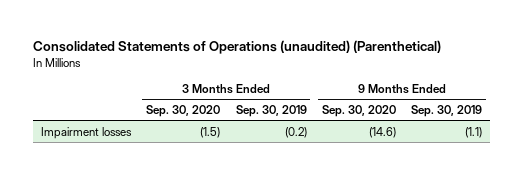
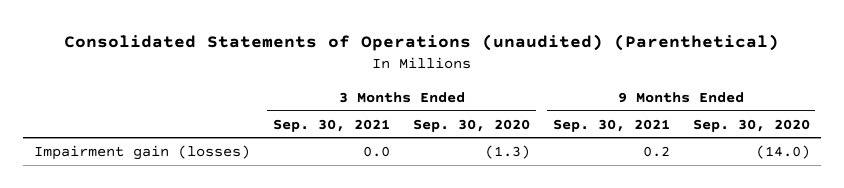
- | 3 Months Ended Sep. 30, 2020 | 3 Months Ended Sep. 30, 2019 | 9 Months Ended Sep. 30, 2020 | 9 Months Ended Sep. 30, 2019
+ | 3 Months Ended Sep. 30, 2021 | 3 Months Ended Sep. 30, 2020 | 9 Months Ended Sep. 30, 2021 | 9 Months Ended Sep. 30, 2020
- Impairment losses | (1.5) | (0.2) | (14.6) | (1.1)
+ Impairment gain (losses) | 0.0 | (1.3) | 0.2 | (14.0)

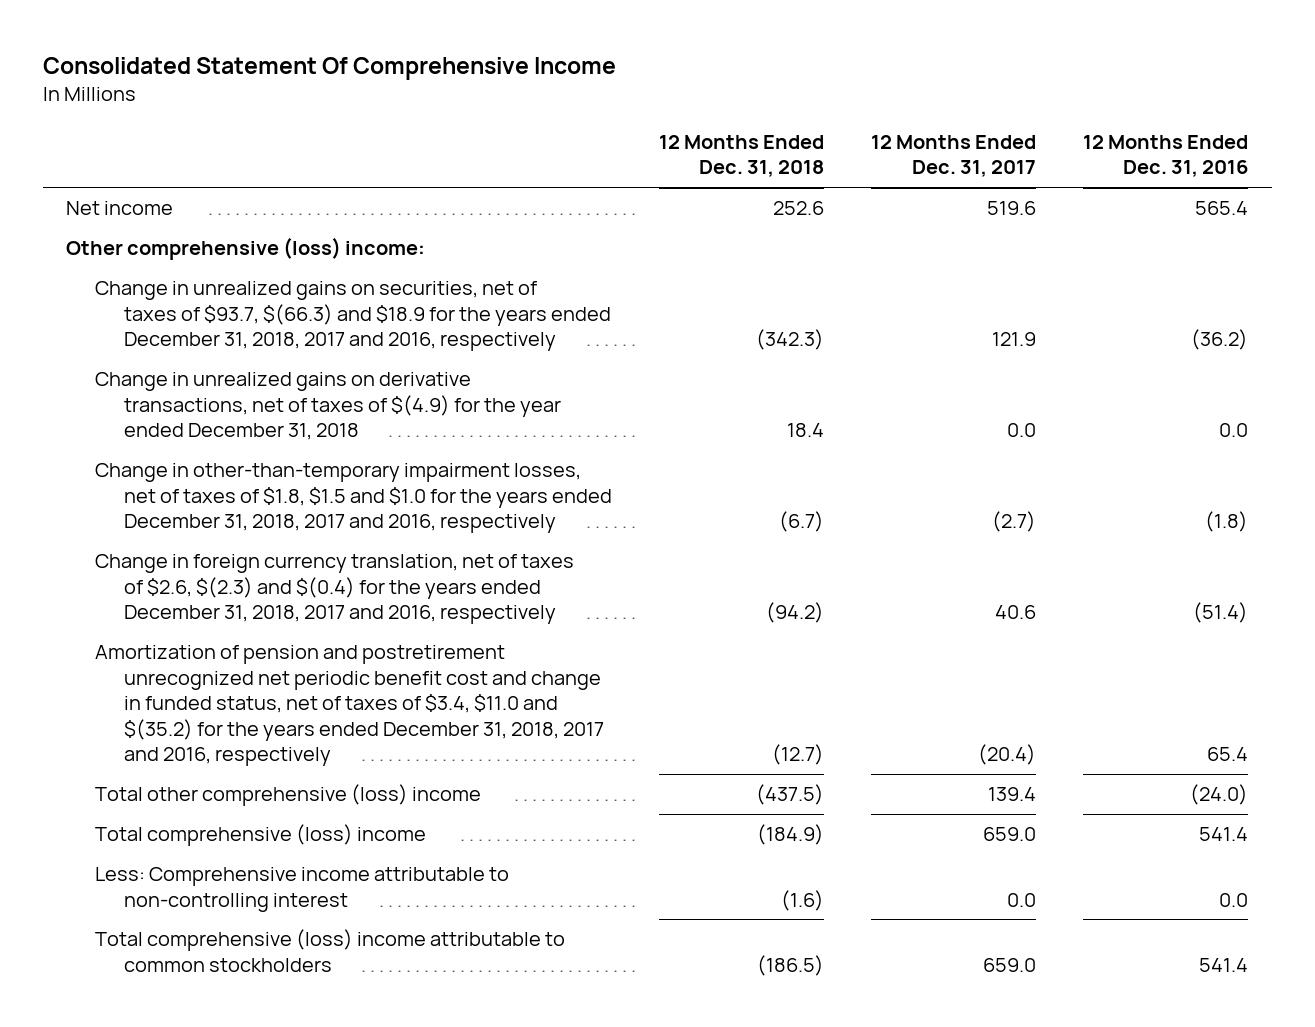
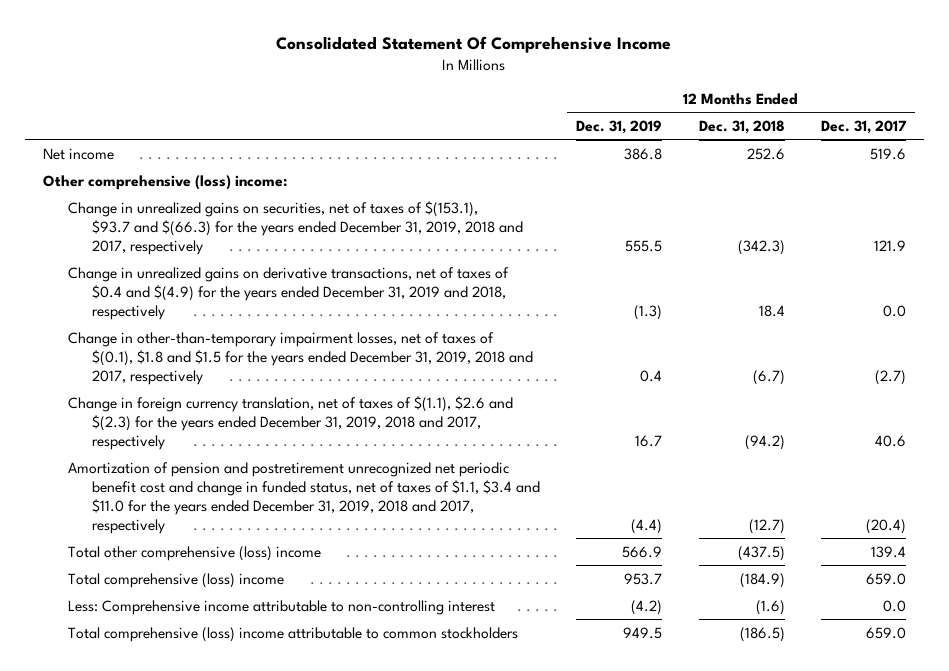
- | 12 Months Ended Dec. 31, 2018 | 12 Months Ended Dec. 31, 2017 | 12 Months Ended Dec. 31, 2016
+ | 12 Months Ended Dec. 31, 2019 | 12 Months Ended Dec. 31, 2018 | 12 Months Ended Dec. 31, 2017
- Change in unrealized gains on securities, net of taxes of $93.7, $(66.3) and $18.9 for the years ended December 31, 2018, 2017 and 2016, respectively | (342.3) | 121.9 | (36.2)
- Change in unrealized gains on derivative transactions, net of taxes of $(4.9) for the year ended December 31, 2018 | 18.4 | 0.0 | 0.0
- Change in other-than-temporary impairment losses, net of taxes of $1.8, $1.5 and $1.0 for the years ended December 31, 2018, 2017 and 2016, respectively | (6.7) | (2.7) | (1.8)
- Change in foreign currency translation, net of taxes of $2.6, $(2.3) and $(0.4) for the years ended December 31, 2018, 2017 and 2016, respectively | (94.2) | 40.6 | (51.4)
- Amortization of pension and postretirement unrecognized net periodic benefit cost and change in funded status, net of taxes of $3.4, $11.0 and $(35.2) for the years ended December 31, 2018, 2017 and 2016, respectively | (12.7) | (20.4) | 65.4
+ Change in unrealized gains on securities, net of taxes of $(153.1), $93.7 and $(66.3) for the years ended December 31, 2019, 2018 and 2017, respectively | 555.5 | (342.3) | 121.9
+ Change in unrealized gains on derivative transactions, net of taxes of $0.4 and $(4.9) for the years ended December 31, 2019 and 2018, respectively | (1.3) | 18.4 | 0.0
+ Change in other-than-temporary impairment losses, net of taxes of $(0.1), $1.8 and $1.5 for the years ended December 31, 2019, 2018 and 2017, respectively | 0.4 | (6.7) | (2.7)
+ Change in foreign currency translation, net of taxes of $(1.1), $2.6 and $(2.3) for the years ended December 31, 2019, 2018 and 2017, respectively | 16.7 | (94.2) | 40.6
+ Amortization of pension and postretirement unrecognized net periodic benefit cost and change in funded status, net of taxes of $1.1, $3.4 and $11.0 for the years ended December 31, 2019, 2018 and 2017, respectively | (4.4) | (12.7) | (20.4)

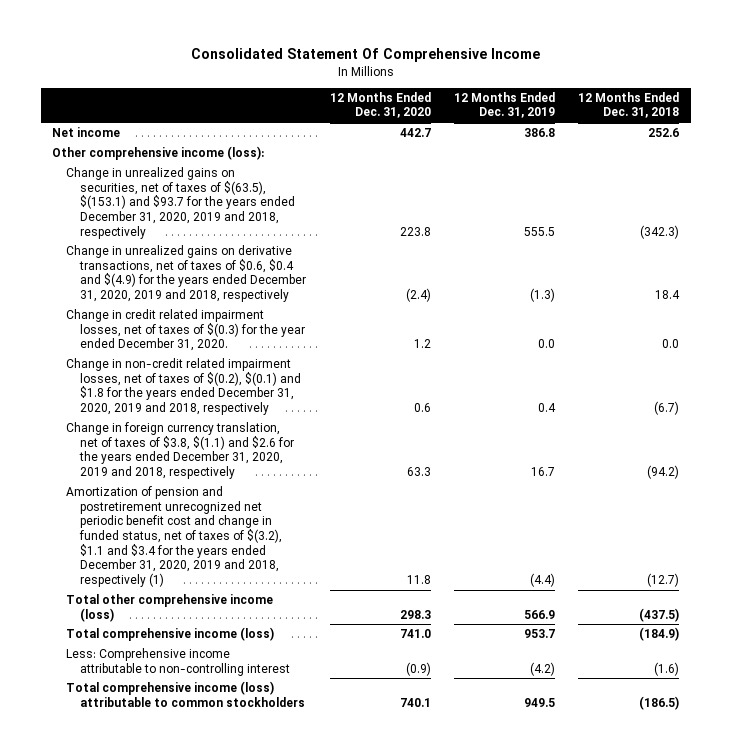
- | 12 Months Ended Dec. 31, 2019 | 12 Months Ended Dec. 31, 2018 | 12 Months Ended Dec. 31, 2017
+ | 12 Months Ended Dec. 31, 2020 | 12 Months Ended Dec. 31, 2019 | 12 Months Ended Dec. 31, 2018
- Other comprehensive (loss) income:
- Change in unrealized gains on securities, net of taxes of $(153.1), $93.7 and $(66.3) for the years ended December 31, 2019, 2018 and 2017, respectively | 555.5 | (342.3) | 121.9
- Change in unrealized gains on derivative transactions, net of taxes of $0.4 and $(4.9) for the years ended December 31, 2019 and 2018, respectively | (1.3) | 18.4 | 0.0
- Change in other-than-temporary impairment losses, net of taxes of $(0.1), $1.8 and $1.5 for the years ended December 31, 2019, 2018 and 2017, respectively | 0.4 | (6.7) | (2.7)
- Change in foreign currency translation, net of taxes of $(1.1), $2.6 and $(2.3) for the years ended December 31, 2019, 2018 and 2017, respectively | 16.7 | (94.2) | 40.6
- Amortization of pension and postretirement unrecognized net periodic benefit cost and change in funded status, net of taxes of $1.1, $3.4 and $11.0 for the years ended December 31, 2019, 2018 and 2017, respectively | (4.4) | (12.7) | (20.4)
- Total other comprehensive (loss) income | 566.9 | (437.5) | 139.4
- Total comprehensive (loss) income | 953.7 | (184.9) | 659.0
+ Other comprehensive income (loss):
+ Change in unrealized gains on securities, net of taxes of $(63.5), $(153.1) and $93.7 for the years ended December 31, 2020, 2019 and 2018, respectively | 223.8 | 555.5 | (342.3)
+ Change in unrealized gains on derivative transactions, net of taxes of $0.6, $0.4 and $(4.9) for the years ended December 31, 2020, 2019 and 2018, respectively | (2.4) | (1.3) | 18.4
+ Change in credit related impairment losses, net of taxes of $(0.3) for the year ended December 31, 2020. | 1.2 | 0.0 | 0.0
+ Change in non-credit related impairment losses, net of taxes of $(0.2), $(0.1) and $1.8 for the years ended December 31, 2020, 2019 and 2018, respectively | 0.6 | 0.4 | (6.7)
+ Change in foreign currency translation, net of taxes of $3.8, $(1.1) and $2.6 for the years ended December 31, 2020, 2019 and 2018, respectively | 63.3 | 16.7 | (94.2)
+ Amortization of pension and postretirement unrecognized net periodic benefit cost and change in funded status, net of taxes of $(3.2), $1.1 and $3.4 for the years ended December 31, 2020, 2019 and 2018, respectively (1) | 11.8 | (4.4) | (12.7)
+ Total other comprehensive income (loss) | 298.3 | 566.9 | (437.5)
+ Total comprehensive income (loss) | 741.0 | 953.7 | (184.9)
- Total comprehensive (loss) income attributable to common stockholders | 949.5 | (186.5) | 659.0
+ Total comprehensive income (loss) attributable to common stockholders | 740.1 | 949.5 | (186.5)

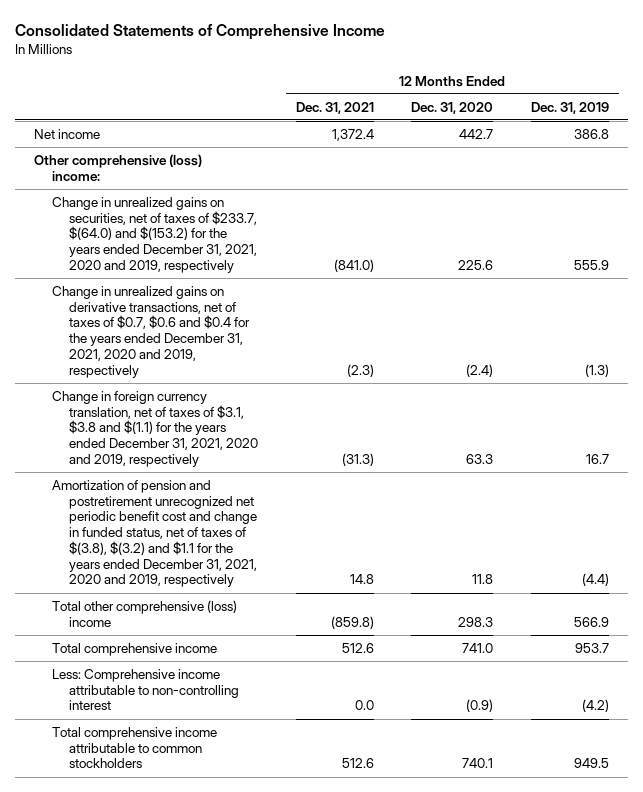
- Consolidated Statement Of Comprehensive Income
+ Consolidated Statements of Comprehensive Income
- | 12 Months Ended Dec. 31, 2020 | 12 Months Ended Dec. 31, 2019 | 12 Months Ended Dec. 31, 2018
+ | 12 Months Ended Dec. 31, 2021 | 12 Months Ended Dec. 31, 2020 | 12 Months Ended Dec. 31, 2019
- Other comprehensive income (loss):
- Change in unrealized gains on securities, net of taxes of $(63.5), $(153.1) and $93.7 for the years ended December 31, 2020, 2019 and 2018, respectively | 223.8 | 555.5 | (342.3)
- Change in unrealized gains on derivative transactions, net of taxes of $0.6, $0.4 and $(4.9) for the years ended December 31, 2020, 2019 and 2018, respectively | (2.4) | (1.3) | 18.4
- Change in credit related impairment losses, net of taxes of $(0.3) for the year ended December 31, 2020. | 1.2 | 0.0 | 0.0
- Change in non-credit related impairment losses, net of taxes of $(0.2), $(0.1) and $1.8 for the years ended December 31, 2020, 2019 and 2018, respectively | 0.6 | 0.4 | (6.7)
- Change in foreign currency translation, net of taxes of $3.8, $(1.1) and $2.6 for the years ended December 31, 2020, 2019 and 2018, respectively | 63.3 | 16.7 | (94.2)
- Amortization of pension and postretirement unrecognized net periodic benefit cost and change in funded status, net of taxes of $(3.2), $1.1 and $3.4 for the years ended December 31, 2020, 2019 and 2018, respectively (1) | 11.8 | (4.4) | (12.7)
- Total other comprehensive income (loss) | 298.3 | 566.9 | (437.5)
- Total comprehensive income (loss) | 741.0 | 953.7 | (184.9)
+ Other comprehensive (loss) income:
+ Change in unrealized gains on securities, net of taxes of $233.7, $(64.0) and $(153.2) for the years ended December 31, 2021, 2020 and 2019, respectively | (841.0) | 225.6 | 555.9
+ Change in unrealized gains on derivative transactions, net of taxes of $0.7, $0.6 and $0.4 for the years ended December 31, 2021, 2020 and 2019, respectively | (2.3) | (2.4) | (1.3)
+ Change in foreign currency translation, net of taxes of $3.1, $3.8 and $(1.1) for the years ended December 31, 2021, 2020 and 2019, respectively | (31.3) | 63.3 | 16.7
+ Amortization of pension and postretirement unrecognized net periodic benefit cost and change in funded status, net of taxes of $(3.8), $(3.2) and $1.1 for the years ended December 31, 2021, 2020 and 2019, respectively | 14.8 | 11.8 | (4.4)
+ Total other comprehensive (loss) income | (859.8) | 298.3 | 566.9
+ Total comprehensive income | 512.6 | 741.0 | 953.7
- Total comprehensive income (loss) attributable to common stockholders | 740.1 | 949.5 | (186.5)
+ Total comprehensive income attributable to common stockholders | 512.6 | 740.1 | 949.5

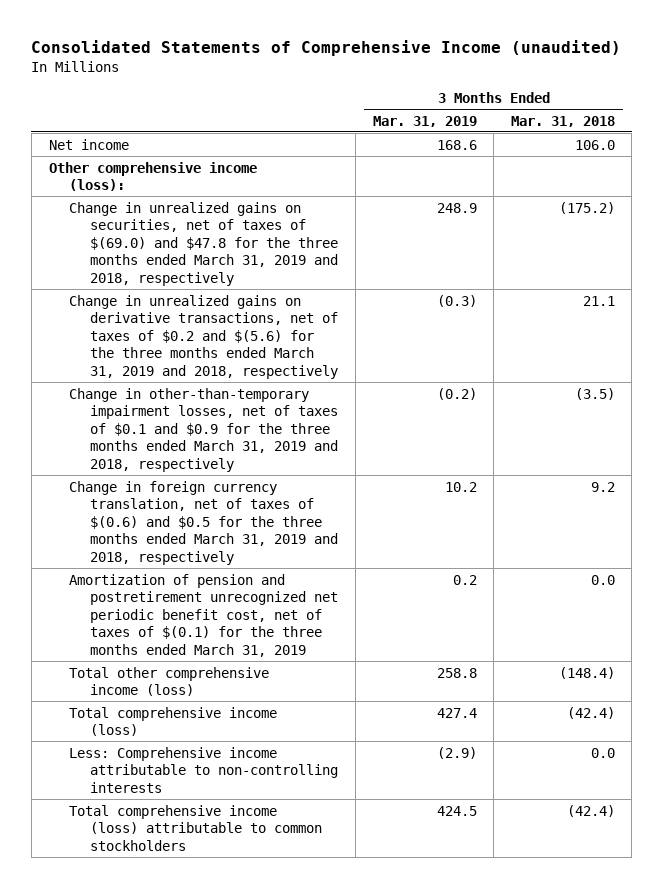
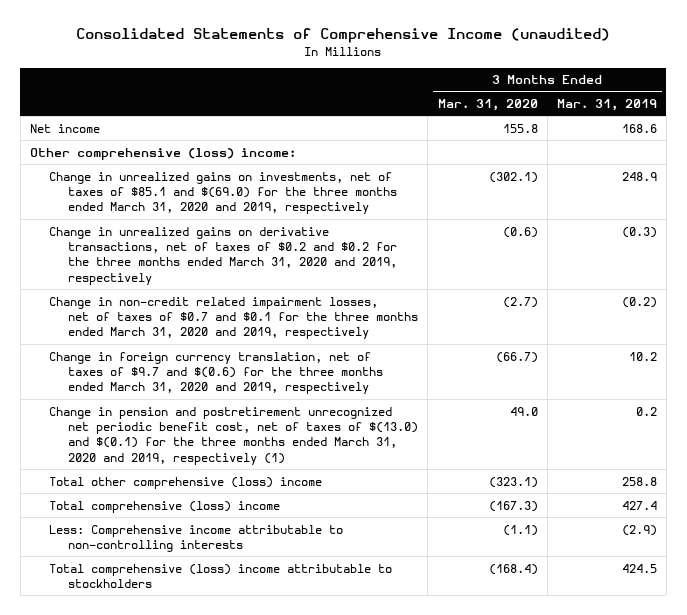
- | 3 Months Ended Mar. 31, 2019 | 3 Months Ended Mar. 31, 2018
+ | 3 Months Ended Mar. 31, 2020 | 3 Months Ended Mar. 31, 2019
- Other comprehensive income (loss):
- Change in unrealized gains on securities, net of taxes of $(69.0) and $47.8 for the three months ended March 31, 2019 and 2018, respectively | 248.9 | (175.2)
- Change in unrealized gains on derivative transactions, net of taxes of $0.2 and $(5.6) for the three months ended March 31, 2019 and 2018, respectively | (0.3) | 21.1
- Change in other-than-temporary impairment losses, net of taxes of $0.1 and $0.9 for the three months ended March 31, 2019 and 2018, respectively | (0.2) | (3.5)
- Change in foreign currency translation, net of taxes of $(0.6) and $0.5 for the three months ended March 31, 2019 and 2018, respectively | 10.2 | 9.2
- Amortization of pension and postretirement unrecognized net periodic benefit cost, net of taxes of $(0.1) for the three months ended March 31, 2019 | 0.2 | 0.0
- Total other comprehensive income (loss) | 258.8 | (148.4)
- Total comprehensive income (loss) | 427.4 | (42.4)
+ Other comprehensive (loss) income:
+ Change in unrealized gains on investments, net of taxes of $85.1 and $(69.0) for the three months ended March 31, 2020 and 2019, respectively | (302.1) | 248.9
+ Change in unrealized gains on derivative transactions, net of taxes of $0.2 and $0.2 for the three months ended March 31, 2020 and 2019, respectively | (0.6) | (0.3)
+ Change in non-credit related impairment losses, net of taxes of $0.7 and $0.1 for the three months ended March 31, 2020 and 2019, respectively | (2.7) | (0.2)
+ Change in foreign currency translation, net of taxes of $9.7 and $(0.6) for the three months ended March 31, 2020 and 2019, respectively | (66.7) | 10.2
+ Change in pension and postretirement unrecognized net periodic benefit cost, net of taxes of $(13.0) and $(0.1) for the three months ended March 31, 2020 and 2019, respectively (1) | 49.0 | 0.2
+ Total other comprehensive (loss) income | (323.1) | 258.8
+ Total comprehensive (loss) income | (167.3) | 427.4
- Total comprehensive income (loss) attributable to common stockholders | 424.5 | (42.4)
+ Total comprehensive (loss) income attributable to stockholders | (168.4) | 424.5

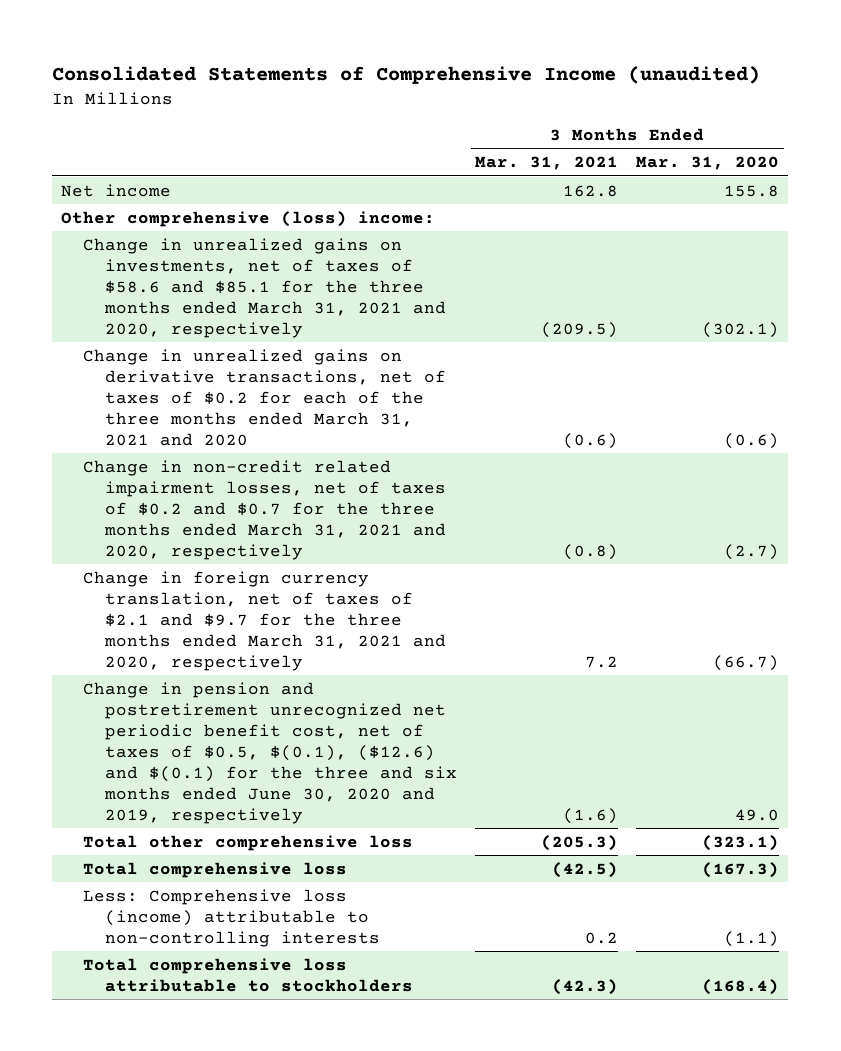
- | 3 Months Ended Mar. 31, 2020 | 3 Months Ended Mar. 31, 2019
+ | 3 Months Ended Mar. 31, 2021 | 3 Months Ended Mar. 31, 2020
- Change in unrealized gains on investments, net of taxes of $85.1 and $(69.0) for the three months ended March 31, 2020 and 2019, respectively | (302.1) | 248.9
- Change in unrealized gains on derivative transactions, net of taxes of $0.2 and $0.2 for the three months ended March 31, 2020 and 2019, respectively | (0.6) | (0.3)
- Change in non-credit related impairment losses, net of taxes of $0.7 and $0.1 for the three months ended March 31, 2020 and 2019, respectively | (2.7) | (0.2)
- Change in foreign currency translation, net of taxes of $9.7 and $(0.6) for the three months ended March 31, 2020 and 2019, respectively | (66.7) | 10.2
- Change in pension and postretirement unrecognized net periodic benefit cost, net of taxes of $(13.0) and $(0.1) for the three months ended March 31, 2020 and 2019, respectively (1) | 49.0 | 0.2
- Total other comprehensive (loss) income | (323.1) | 258.8
- Total comprehensive (loss) income | (167.3) | 427.4
- Less: Comprehensive income attributable to non-controlling interests | (1.1) | (2.9)
- Total comprehensive (loss) income attributable to stockholders | (168.4) | 424.5
+ Change in unrealized gains on investments, net of taxes of $58.6 and $85.1 for the three months ended March 31, 2021 and 2020, respectively | (209.5) | (302.1)
+ Change in unrealized gains on derivative transactions, net of taxes of $0.2 for each of the three months ended March 31, 2021 and 2020 | (0.6) | (0.6)
+ Change in non-credit related impairment losses, net of taxes of $0.2 and $0.7 for the three months ended March 31, 2021 and 2020, respectively | (0.8) | (2.7)
+ Change in foreign currency translation, net of taxes of $2.1 and $9.7 for the three months ended March 31, 2021 and 2020, respectively | 7.2 | (66.7)
+ Change in pension and postretirement unrecognized net periodic benefit cost, net of taxes of $0.5, $(0.1), ($12.6) and $(0.1) for the three and six months ended June 30, 2020 and 2019, respectively | (1.6) | 49.0
+ Total other comprehensive loss | (205.3) | (323.1)
+ Total comprehensive loss | (42.5) | (167.3)
+ Less: Comprehensive loss (income) attributable to non-controlling interests | 0.2 | (1.1)
+ Total comprehensive loss attributable to stockholders | (42.3) | (168.4)

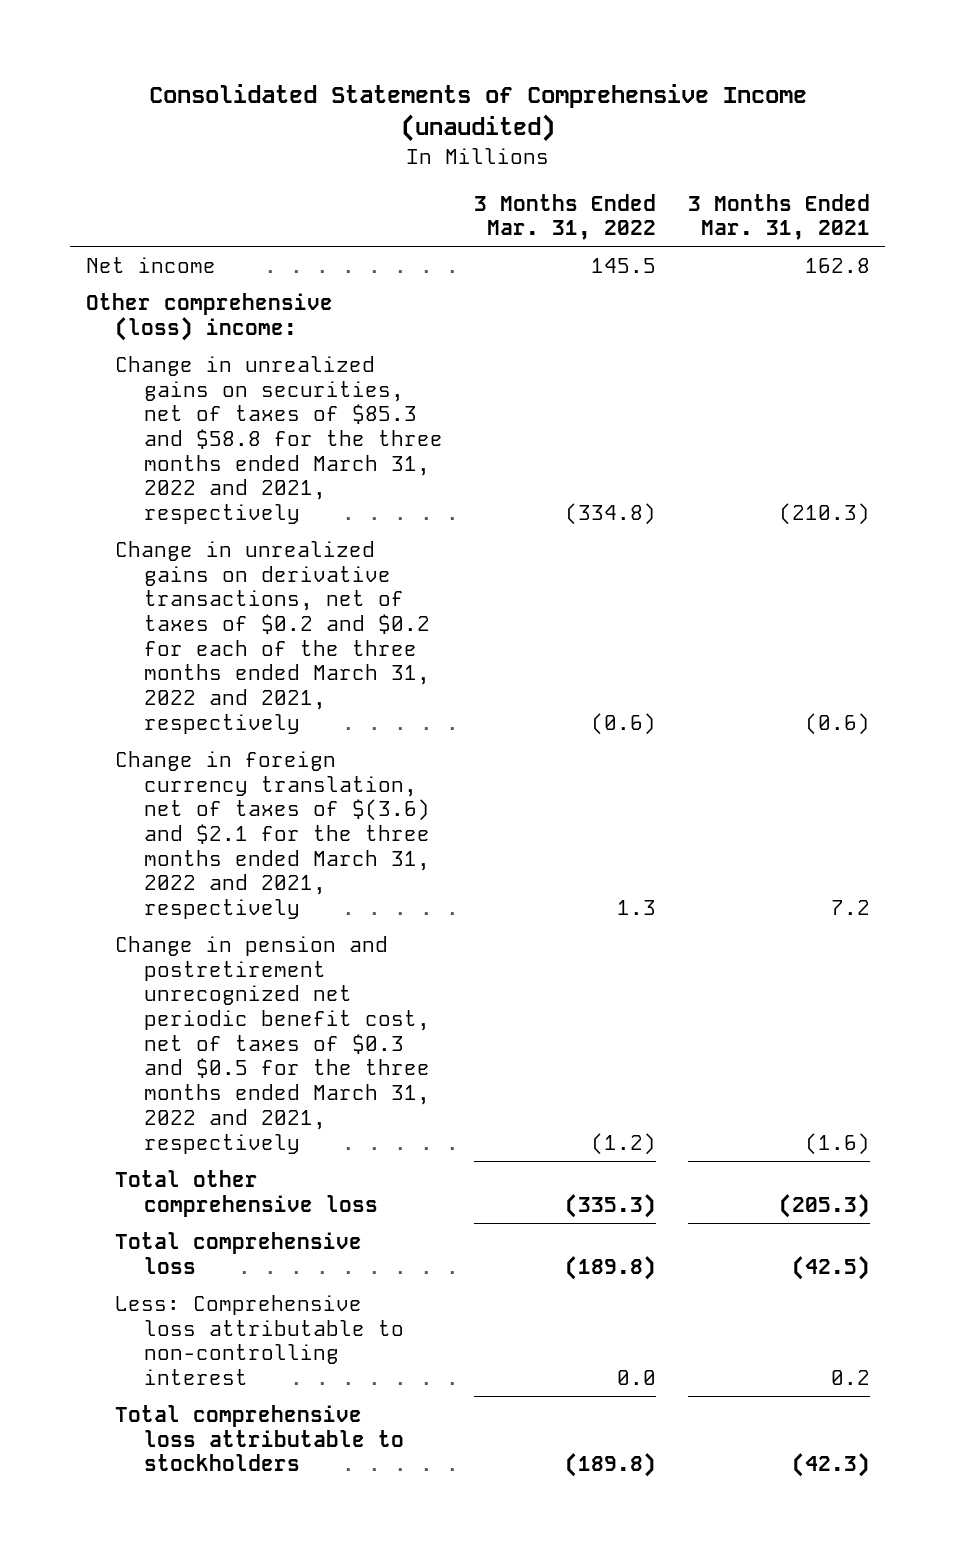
- | 3 Months Ended Mar. 31, 2021 | 3 Months Ended Mar. 31, 2020
+ | 3 Months Ended Mar. 31, 2022 | 3 Months Ended Mar. 31, 2021
- Change in unrealized gains on investments, net of taxes of $58.6 and $85.1 for the three months ended March 31, 2021 and 2020, respectively | (209.5) | (302.1)
- Change in unrealized gains on derivative transactions, net of taxes of $0.2 for each of the three months ended March 31, 2021 and 2020 | (0.6) | (0.6)
- Change in non-credit related impairment losses, net of taxes of $0.2 and $0.7 for the three months ended March 31, 2021 and 2020, respectively | (0.8) | (2.7)
- Change in foreign currency translation, net of taxes of $2.1 and $9.7 for the three months ended March 31, 2021 and 2020, respectively | 7.2 | (66.7)
- Change in pension and postretirement unrecognized net periodic benefit cost, net of taxes of $0.5, $(0.1), ($12.6) and $(0.1) for the three and six months ended June 30, 2020 and 2019, respectively | (1.6) | 49.0
+ Change in unrealized gains on securities, net of taxes of $85.3 and $58.8 for the three months ended March 31, 2022 and 2021, respectively | (334.8) | (210.3)
+ Change in unrealized gains on derivative transactions, net of taxes of $0.2 and $0.2 for each of the three months ended March 31, 2022 and 2021, respectively | (0.6) | (0.6)
+ Change in foreign currency translation, net of taxes of $(3.6) and $2.1 for the three months ended March 31, 2022 and 2021, respectively | 1.3 | 7.2
+ Change in pension and postretirement unrecognized net periodic benefit cost, net of taxes of $0.3 and $0.5 for the three months ended March 31, 2022 and 2021, respectively | (1.2) | (1.6)
- Less: Comprehensive loss (income) attributable to non-controlling interests | 0.2 | (1.1)
+ Less: Comprehensive loss attributable to non-controlling interest | 0.0 | 0.2

